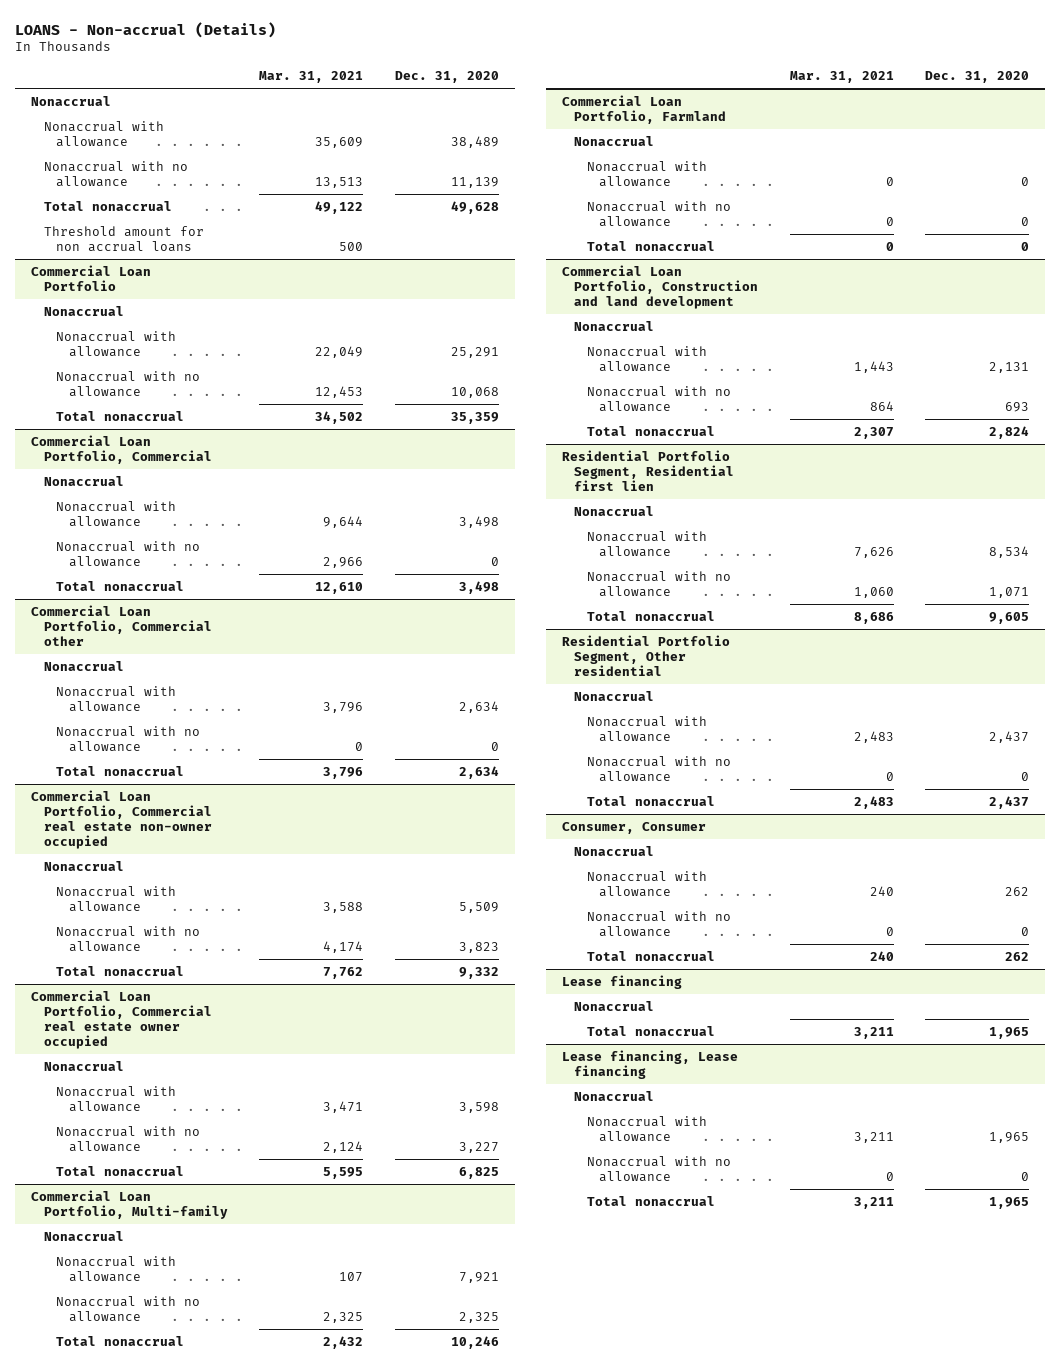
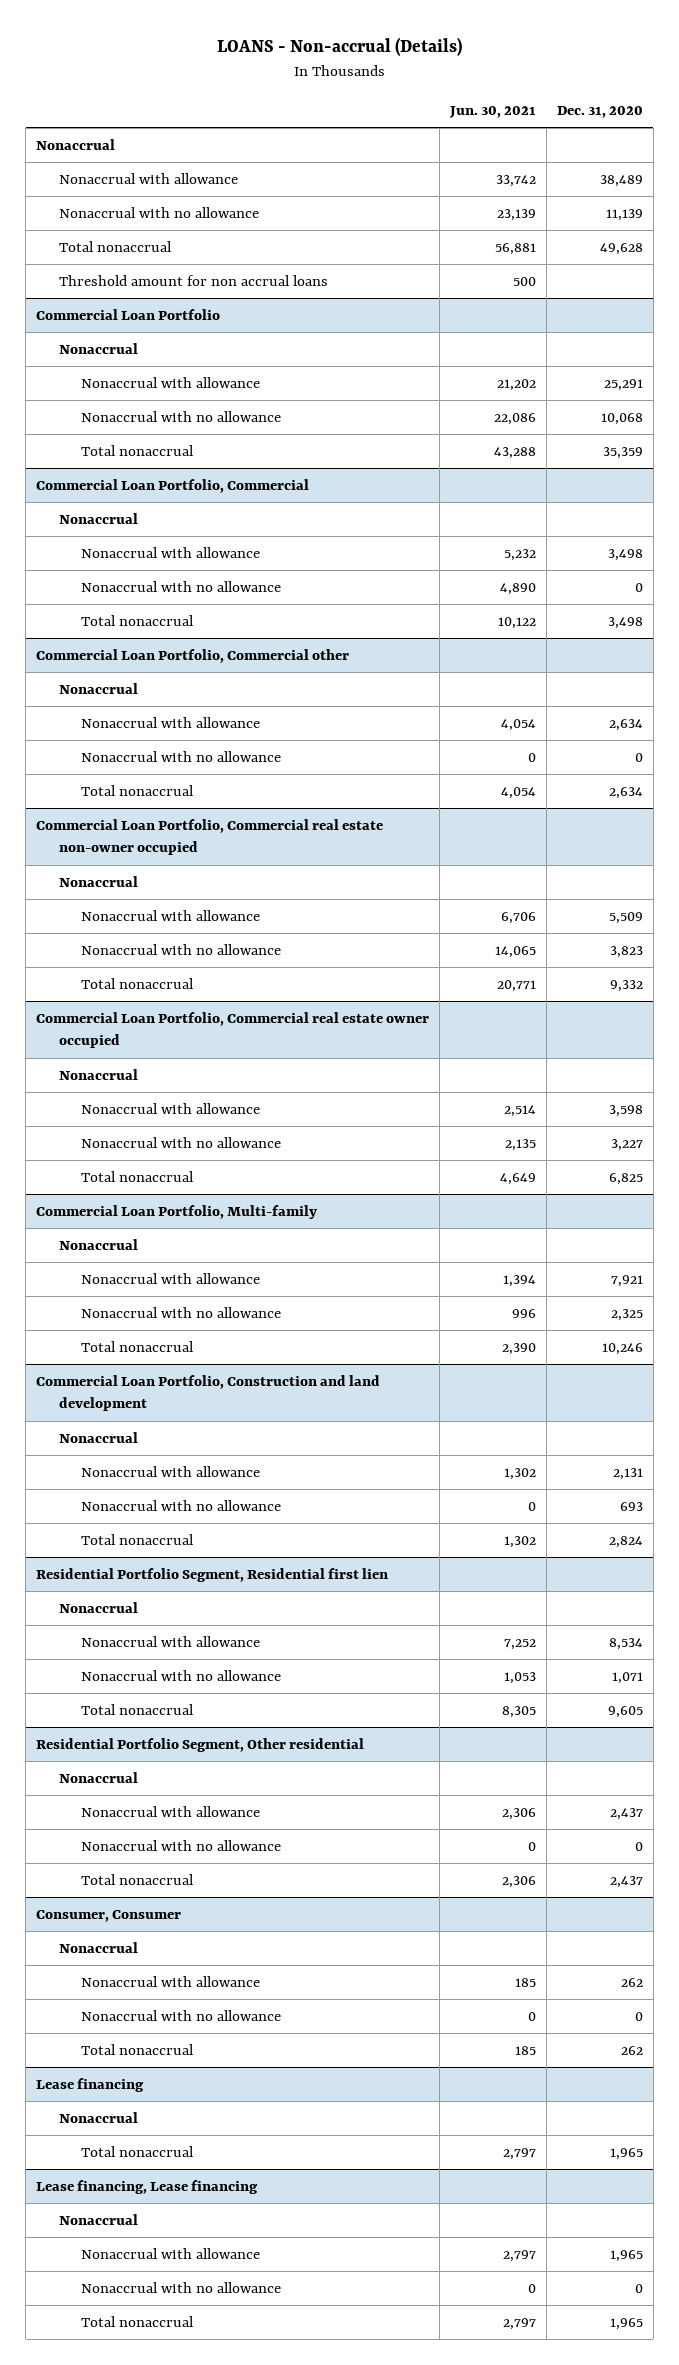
- | Mar. 31, 2021 | Dec. 31, 2020
+ | Jun. 30, 2021 | Dec. 31, 2020
- Commercial Loan Portfolio, Farmland
- Nonaccrual
- Nonaccrual with allowance | 0 | 0
- Nonaccrual with no allowance | 0 | 0
- Total nonaccrual | 0 | 0

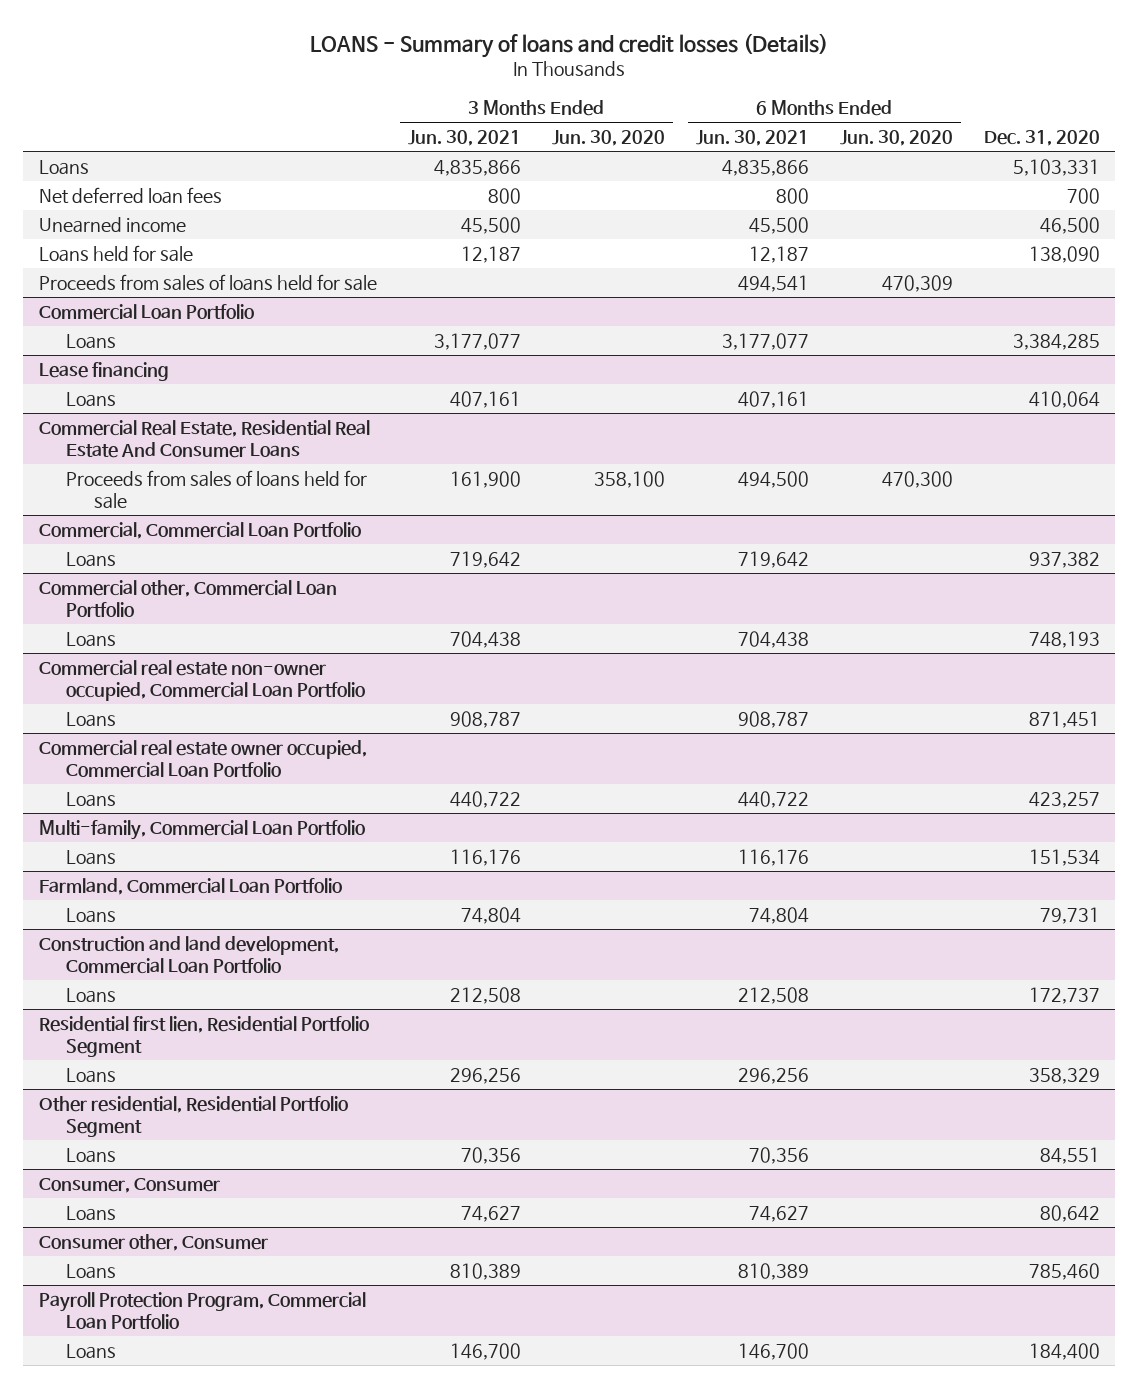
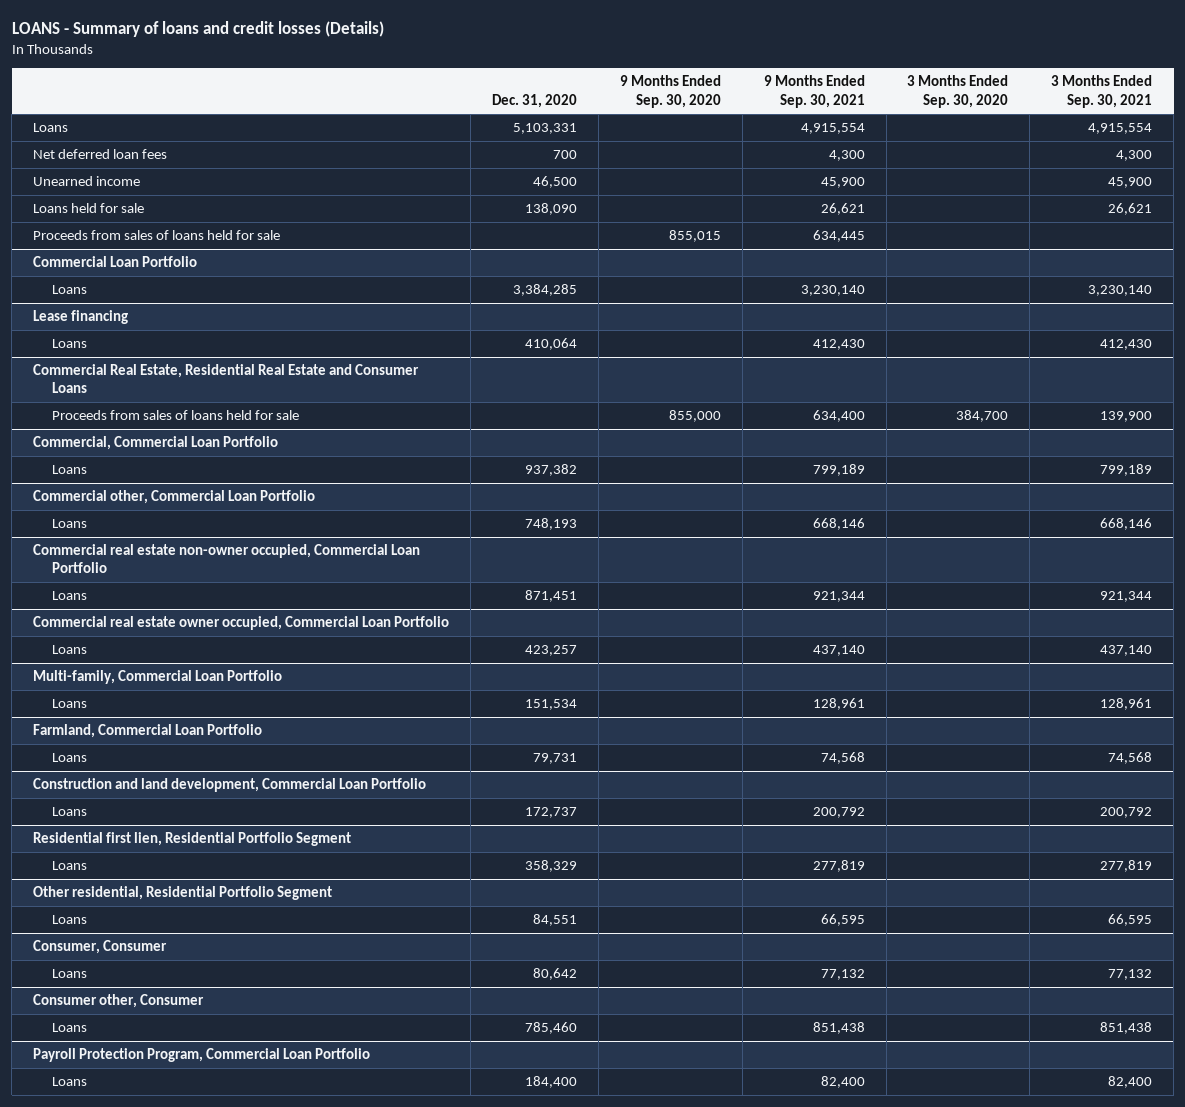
- | 3 Months Ended Jun. 30, 2021 | 3 Months Ended Jun. 30, 2020 | 6 Months Ended Jun. 30, 2021 | 6 Months Ended Jun. 30, 2020 | Dec. 31, 2020
+ | Dec. 31, 2020 | 9 Months Ended Sep. 30, 2020 | 9 Months Ended Sep. 30, 2021 | 3 Months Ended Sep. 30, 2020 | 3 Months Ended Sep. 30, 2021
- Commercial Real Estate, Residential Real Estate And Consumer Loans
+ Commercial Real Estate, Residential Real Estate and Consumer Loans

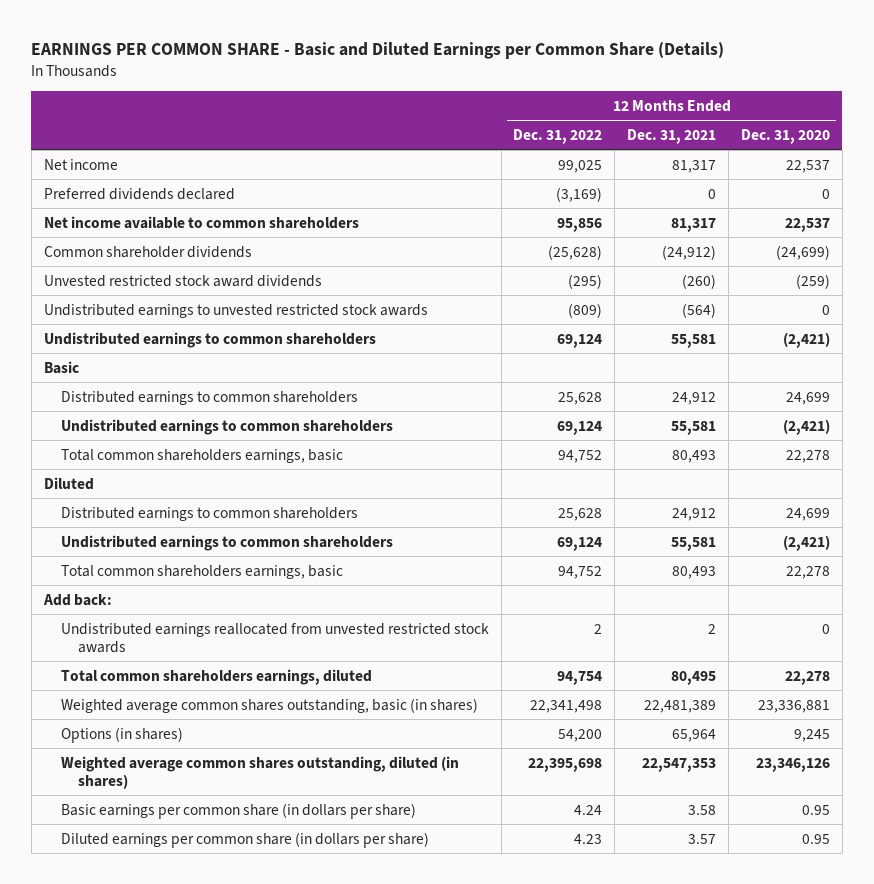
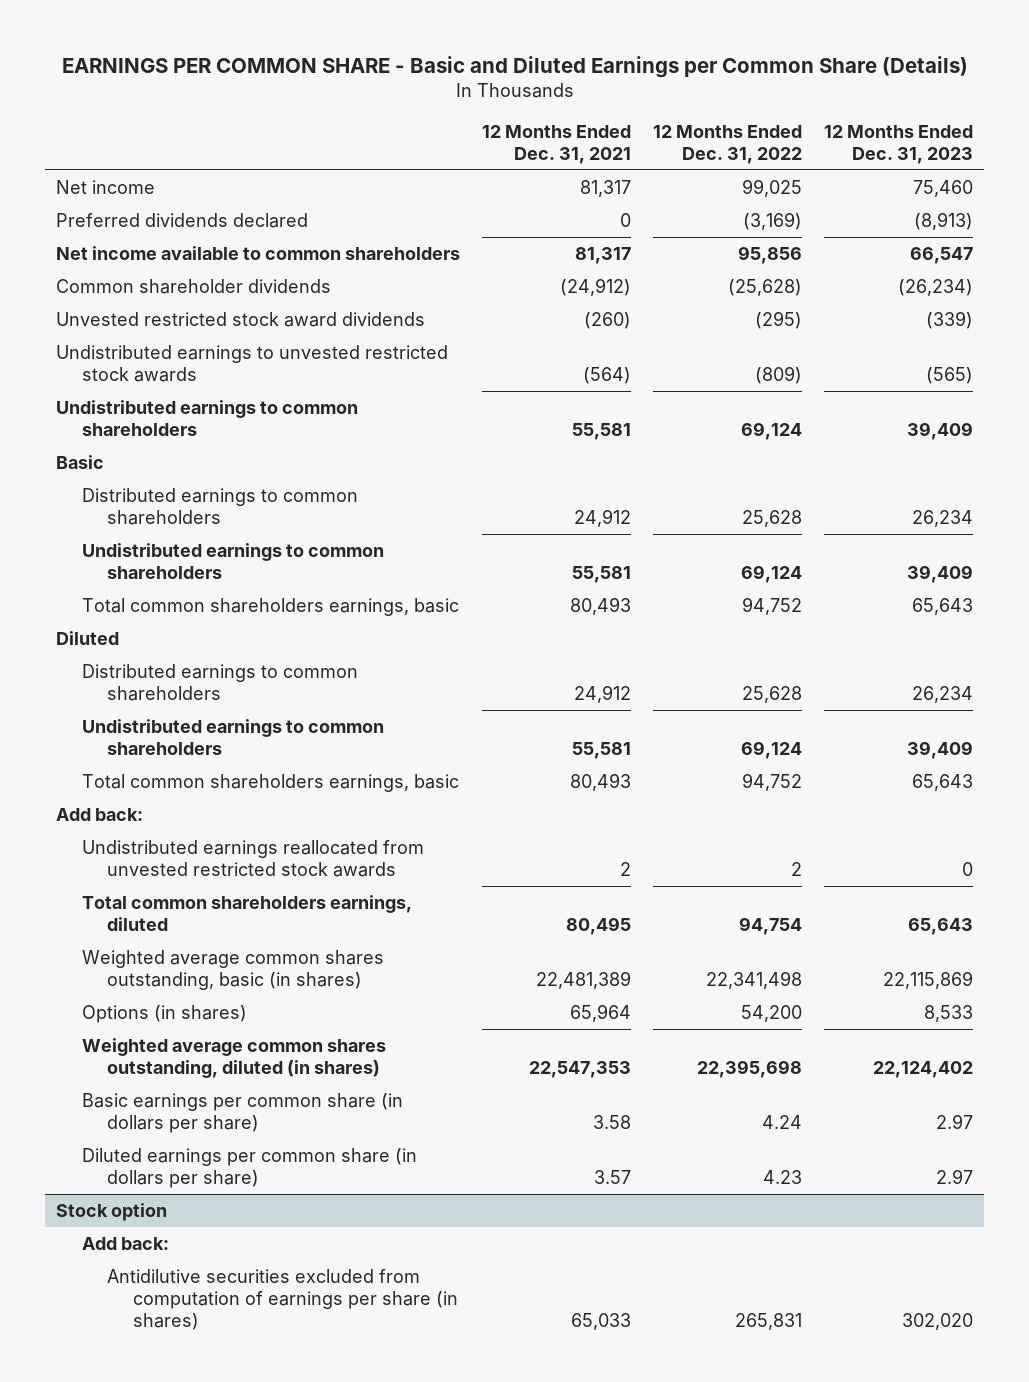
- | 12 Months Ended Dec. 31, 2022 | 12 Months Ended Dec. 31, 2021 | 12 Months Ended Dec. 31, 2020
+ | 12 Months Ended Dec. 31, 2021 | 12 Months Ended Dec. 31, 2022 | 12 Months Ended Dec. 31, 2023
+ Stock option
+ Add back:
+ Antidilutive securities excluded from computation of earnings per share (in shares) | 65,033 | 265,831 | 302,020

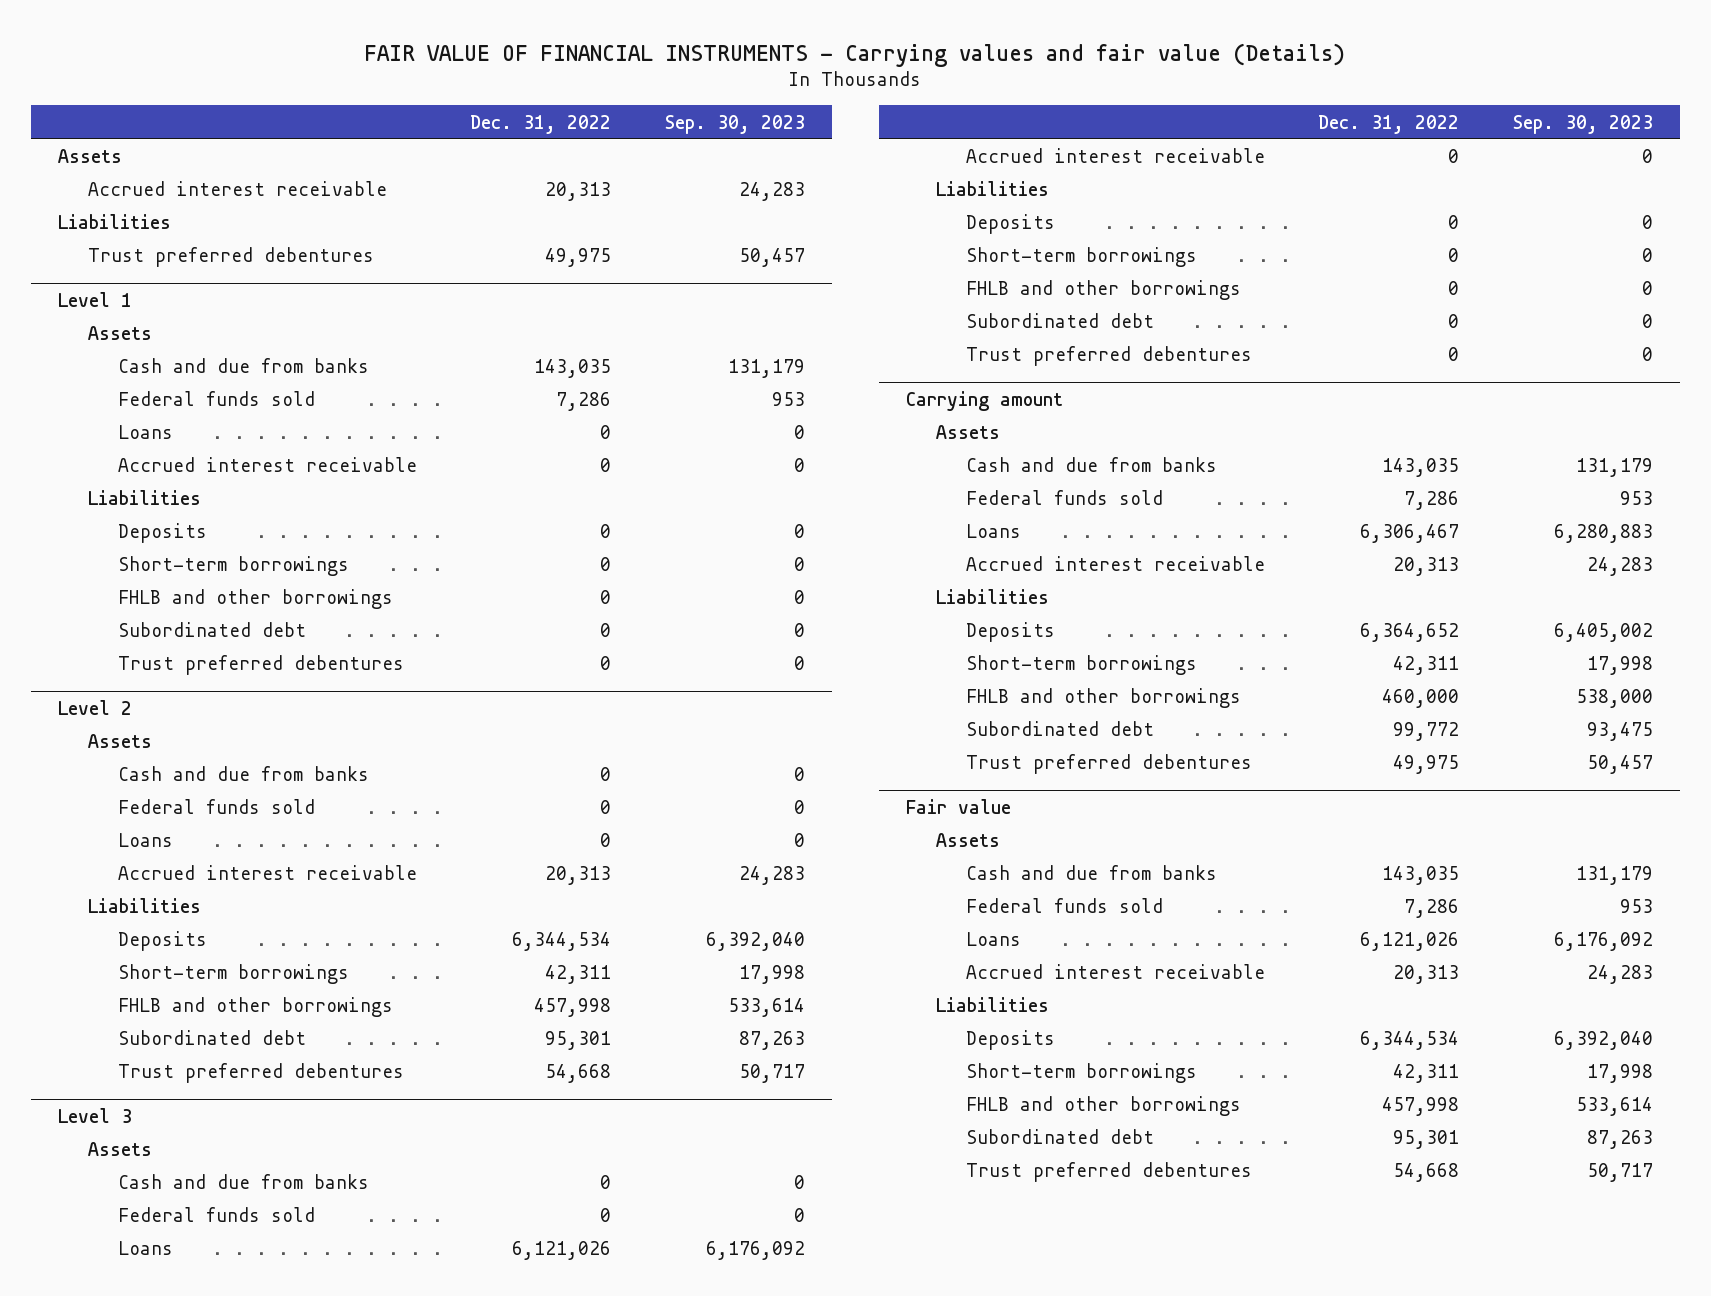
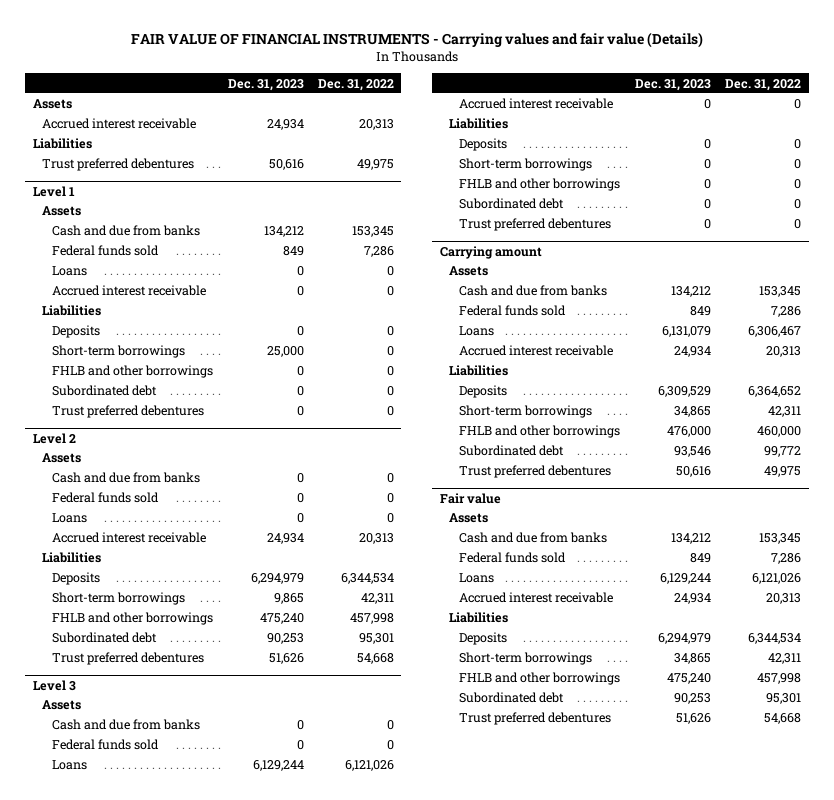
- | Dec. 31, 2022 | Sep. 30, 2023
+ | Dec. 31, 2023 | Dec. 31, 2022
@ Level 1
- Cash and due from banks | 143,035 | 131,179
+ Cash and due from banks | 134,212 | 153,345
@ Carrying amount
- Cash and due from banks | 143,035 | 131,179
+ Cash and due from banks | 134,212 | 153,345
@ Fair value
- Cash and due from banks | 143,035 | 131,179
+ Cash and due from banks | 134,212 | 153,345

